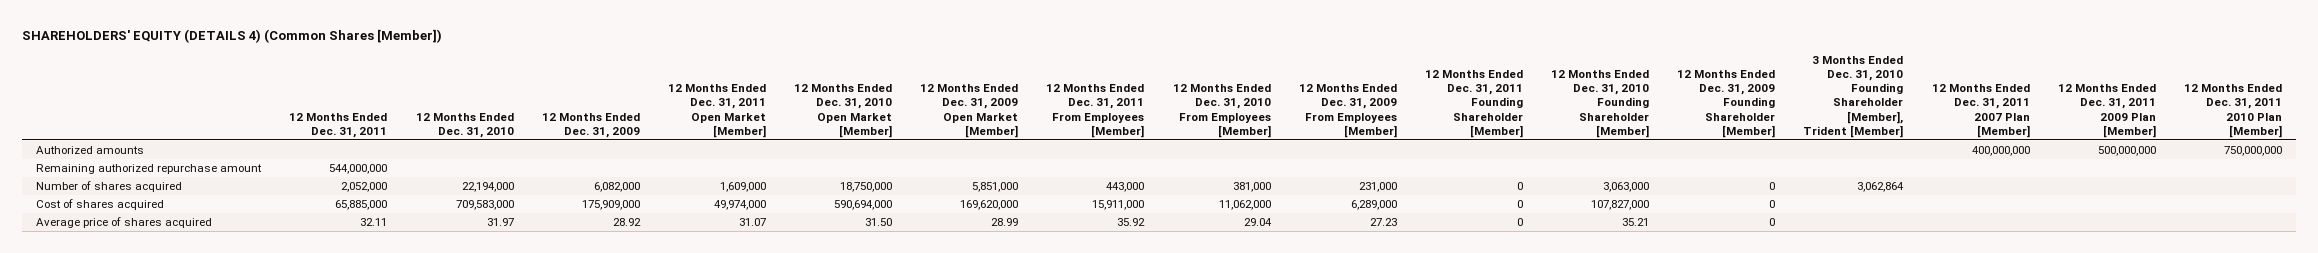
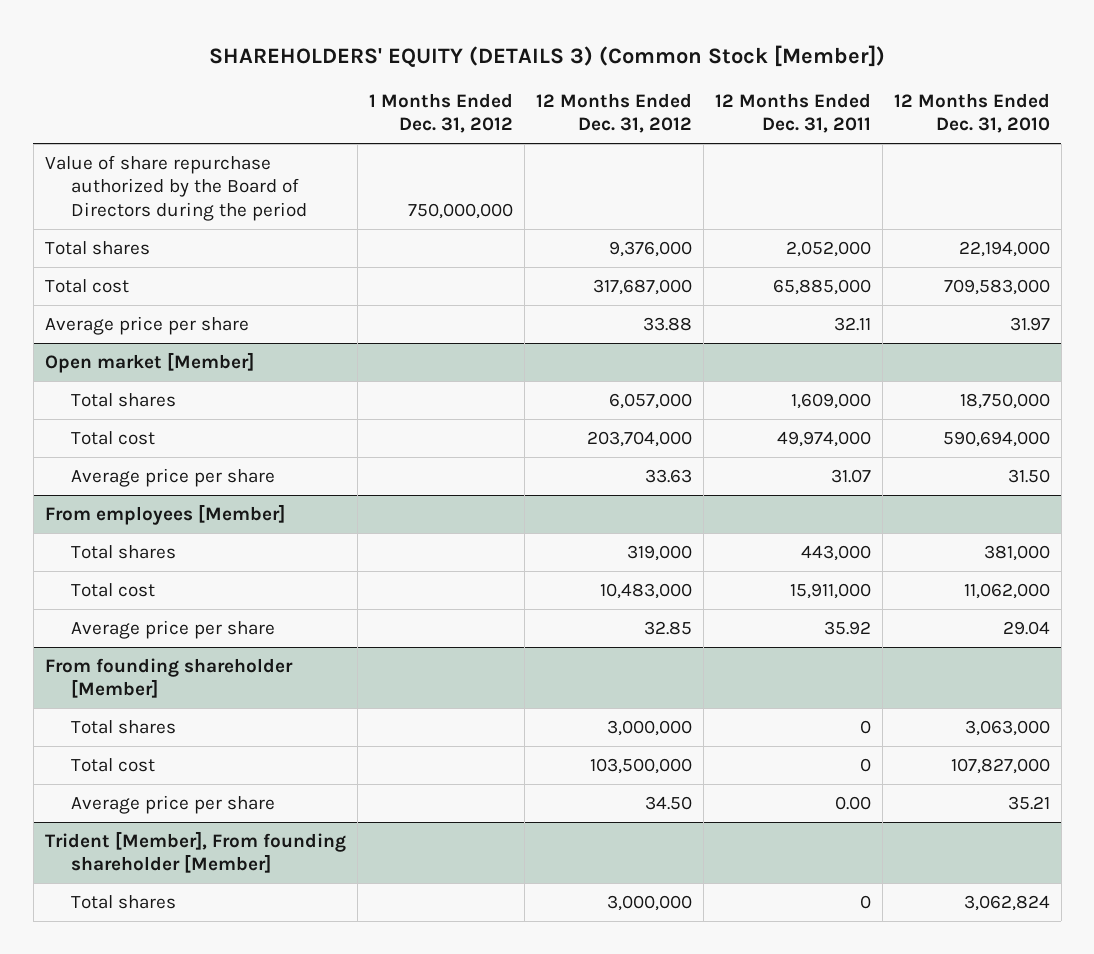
- SHAREHOLDERS' EQUITY (DETAILS 4) (Common Shares [Member])
+ SHAREHOLDERS' EQUITY (DETAILS 3) (Common Stock [Member])
- | 12 Months Ended Dec. 31, 2011 | 12 Months Ended Dec. 31, 2010 | 12 Months Ended Dec. 31, 2009 | 12 Months Ended Dec. 31, 2011 Open Market [Member] | 12 Months Ended Dec. 31, 2010 Open Market [Member] | 12 Months Ended Dec. 31, 2009 Open Market [Member] | 12 Months Ended Dec. 31, 2011 From Employees [Member] | 12 Months Ended Dec. 31, 2010 From Employees [Member] | 12 Months Ended Dec. 31, 2009 From Employees [Member] | 12 Months Ended Dec. 31, 2011 Founding Shareholder [Member] | 12 Months Ended Dec. 31, 2010 Founding Shareholder [Member] | 12 Months Ended Dec. 31, 2009 Founding Shareholder [Member] | 3 Months Ended Dec. 31, 2010 Founding Shareholder [Member], Trident [Member] | 12 Months Ended Dec. 31, 2011 2007 Plan [Member] | 12 Months Ended Dec. 31, 2011 2009 Plan [Member] | 12 Months Ended Dec. 31, 2011 2010 Plan [Member]
+ | 1 Months Ended Dec. 31, 2012 | 12 Months Ended Dec. 31, 2012 | 12 Months Ended Dec. 31, 2011 | 12 Months Ended Dec. 31, 2010
- Authorized amounts | | | | | | | | | | | | | | 400,000,000 | 500,000,000 | 750,000,000
- Remaining authorized repurchase amount | 544,000,000 | | | | | | | | | | | | | | |
- Number of shares acquired | 2,052,000 | 22,194,000 | 6,082,000 | 1,609,000 | 18,750,000 | 5,851,000 | 443,000 | 381,000 | 231,000 | 0 | 3,063,000 | 0 | 3,062,864 | | |
- Cost of shares acquired | 65,885,000 | 709,583,000 | 175,909,000 | 49,974,000 | 590,694,000 | 169,620,000 | 15,911,000 | 11,062,000 | 6,289,000 | 0 | 107,827,000 | 0 | | | |
- Average price of shares acquired | 32.11 | 31.97 | 28.92 | 31.07 | 31.50 | 28.99 | 35.92 | 29.04 | 27.23 | 0 | 35.21 | 0 | | | |
+ Value of share repurchase authorized by the Board of Directors during the period | 750,000,000 | | |
+ Total shares | | 9,376,000 | 2,052,000 | 22,194,000
+ Total cost | | 317,687,000 | 65,885,000 | 709,583,000
+ Average price per share | | 33.88 | 32.11 | 31.97
+ Open market [Member]
+ Total shares | | 6,057,000 | 1,609,000 | 18,750,000
+ Total cost | | 203,704,000 | 49,974,000 | 590,694,000
+ Average price per share | | 33.63 | 31.07 | 31.50
+ From employees [Member]
+ Total shares | | 319,000 | 443,000 | 381,000
+ Total cost | | 10,483,000 | 15,911,000 | 11,062,000
+ Average price per share | | 32.85 | 35.92 | 29.04
+ From founding shareholder [Member]
+ Total shares | | 3,000,000 | 0 | 3,063,000
+ Total cost | | 103,500,000 | 0 | 107,827,000
+ Average price per share | | 34.50 | 0.00 | 35.21
+ Trident [Member], From founding shareholder [Member]
+ Total shares | | 3,000,000 | 0 | 3,062,824

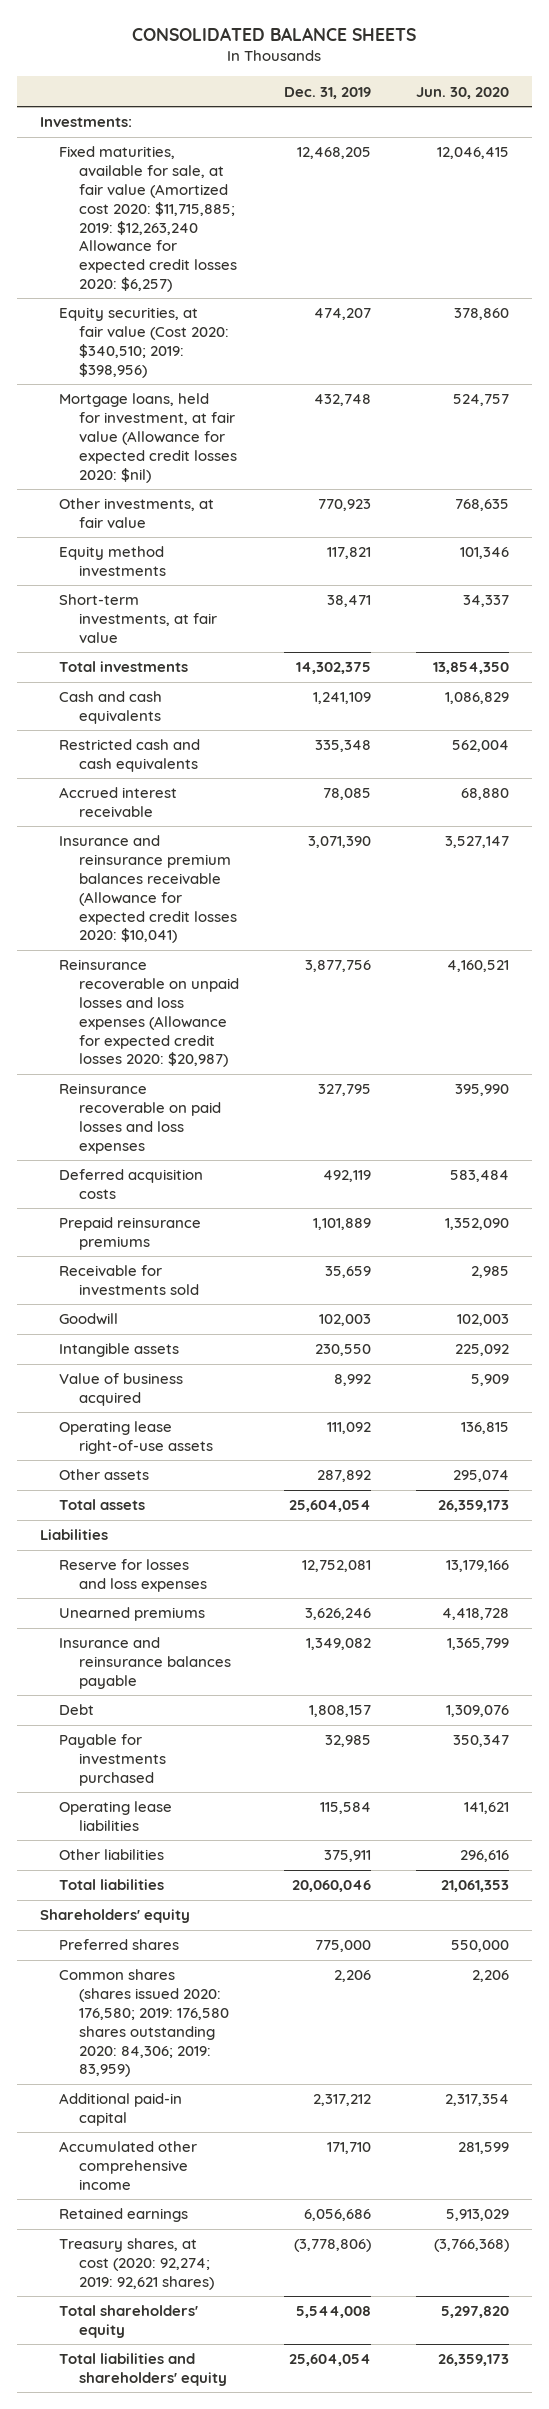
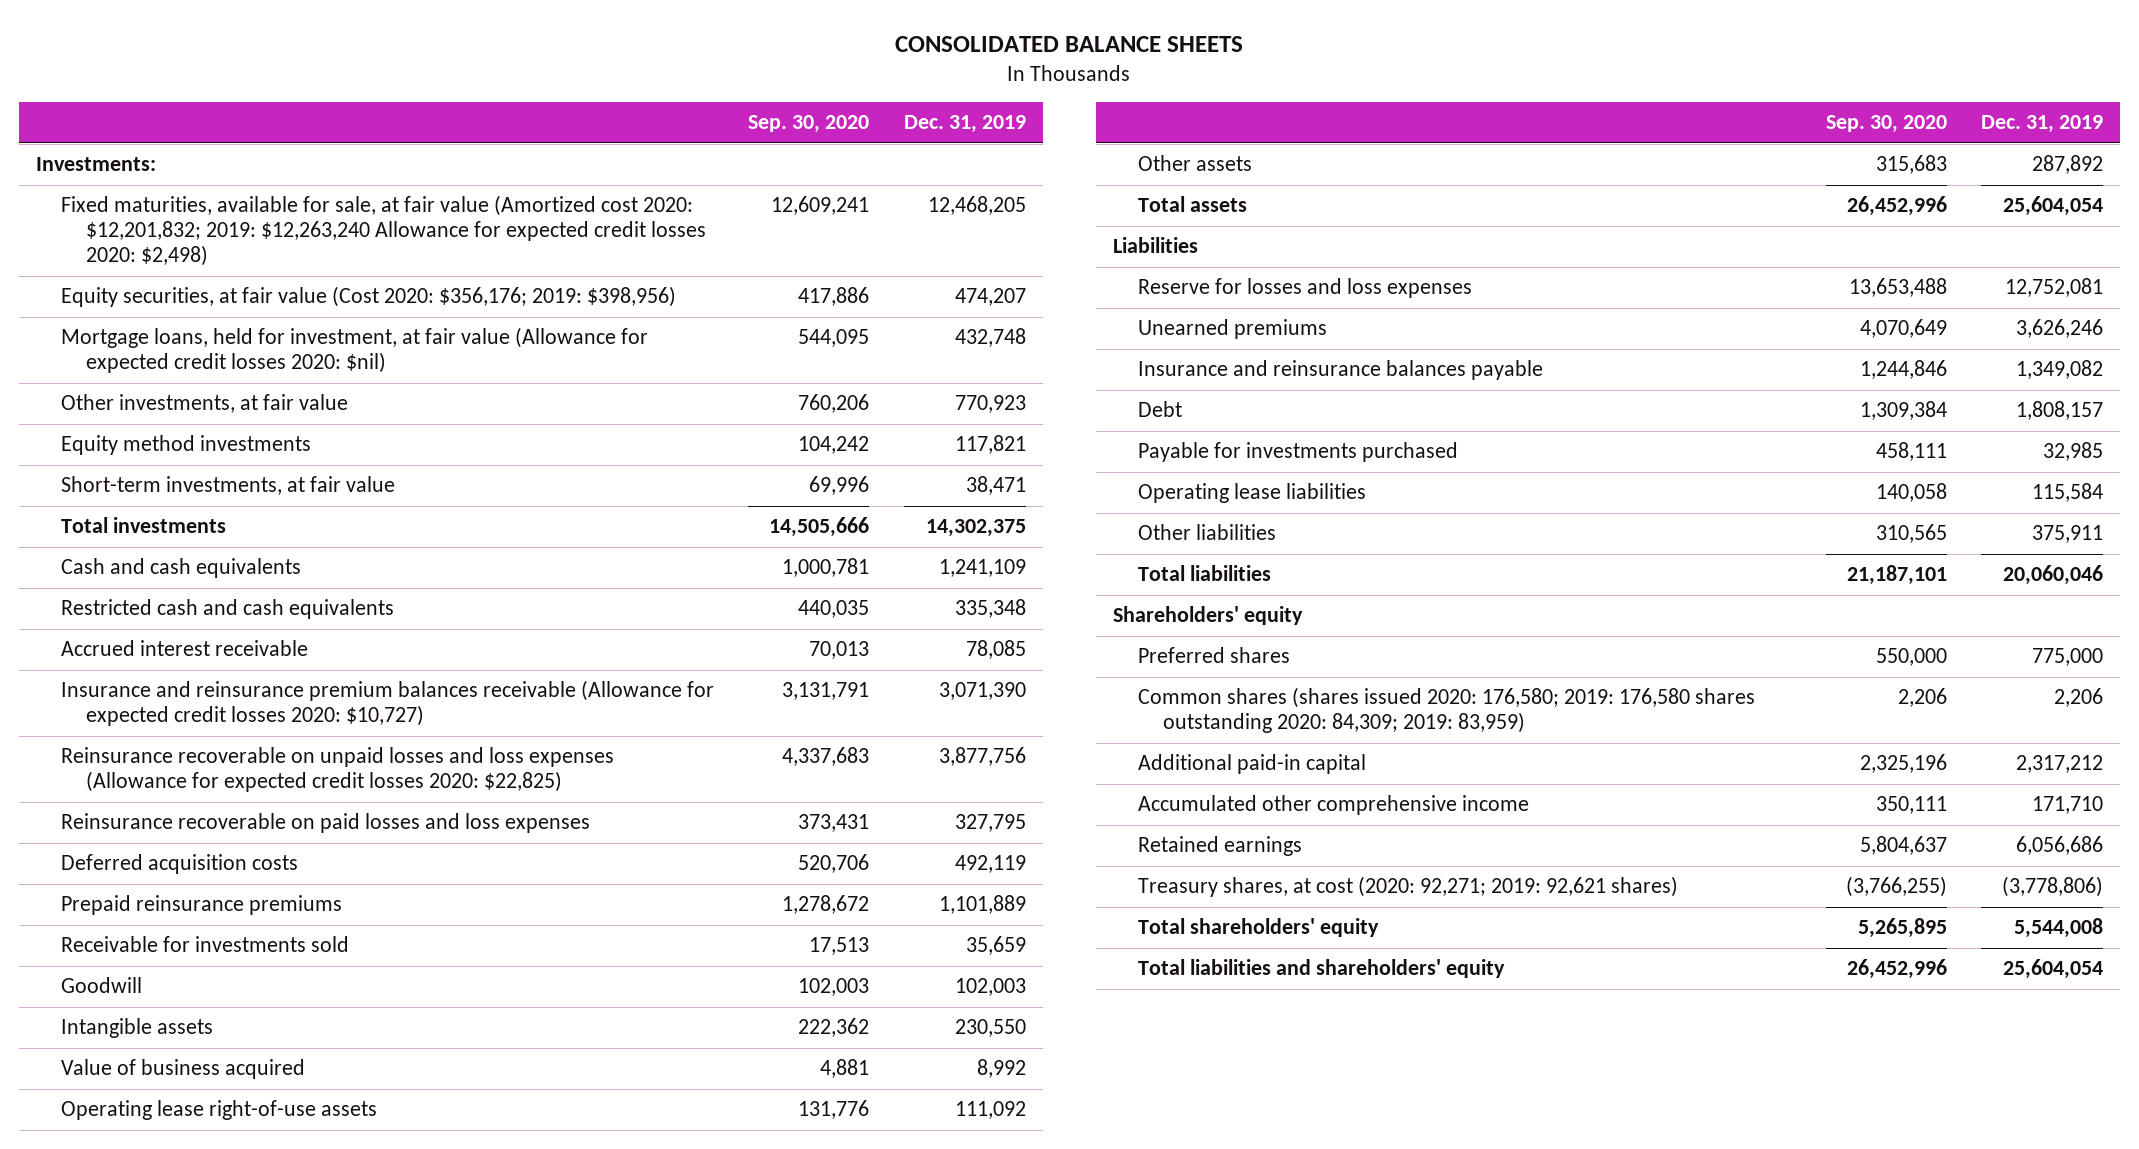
- | Dec. 31, 2019 | Jun. 30, 2020
+ | Sep. 30, 2020 | Dec. 31, 2019
- Fixed maturities, available for sale, at fair value (Amortized cost 2020: $11,715,885; 2019: $12,263,240 Allowance for expected credit losses 2020: $6,257) | 12,468,205 | 12,046,415
- Equity securities, at fair value (Cost 2020: $340,510; 2019: $398,956) | 474,207 | 378,860
+ Fixed maturities, available for sale, at fair value (Amortized cost 2020: $12,201,832; 2019: $12,263,240 Allowance for expected credit losses 2020: $2,498) | 12,609,241 | 12,468,205
+ Equity securities, at fair value (Cost 2020: $356,176; 2019: $398,956) | 417,886 | 474,207
- Insurance and reinsurance premium balances receivable (Allowance for expected credit losses 2020: $10,041) | 3,071,390 | 3,527,147
- Reinsurance recoverable on unpaid losses and loss expenses (Allowance for expected credit losses 2020: $20,987) | 3,877,756 | 4,160,521
+ Insurance and reinsurance premium balances receivable (Allowance for expected credit losses 2020: $10,727) | 3,131,791 | 3,071,390
+ Reinsurance recoverable on unpaid losses and loss expenses (Allowance for expected credit losses 2020: $22,825) | 4,337,683 | 3,877,756
- Common shares (shares issued 2020: 176,580; 2019: 176,580 shares outstanding 2020: 84,306; 2019: 83,959) | 2,206 | 2,206
+ Common shares (shares issued 2020: 176,580; 2019: 176,580 shares outstanding 2020: 84,309; 2019: 83,959) | 2,206 | 2,206
- Treasury shares, at cost (2020: 92,274; 2019: 92,621 shares) | (3,778,806) | (3,766,368)
+ Treasury shares, at cost (2020: 92,271; 2019: 92,621 shares) | (3,766,255) | (3,778,806)

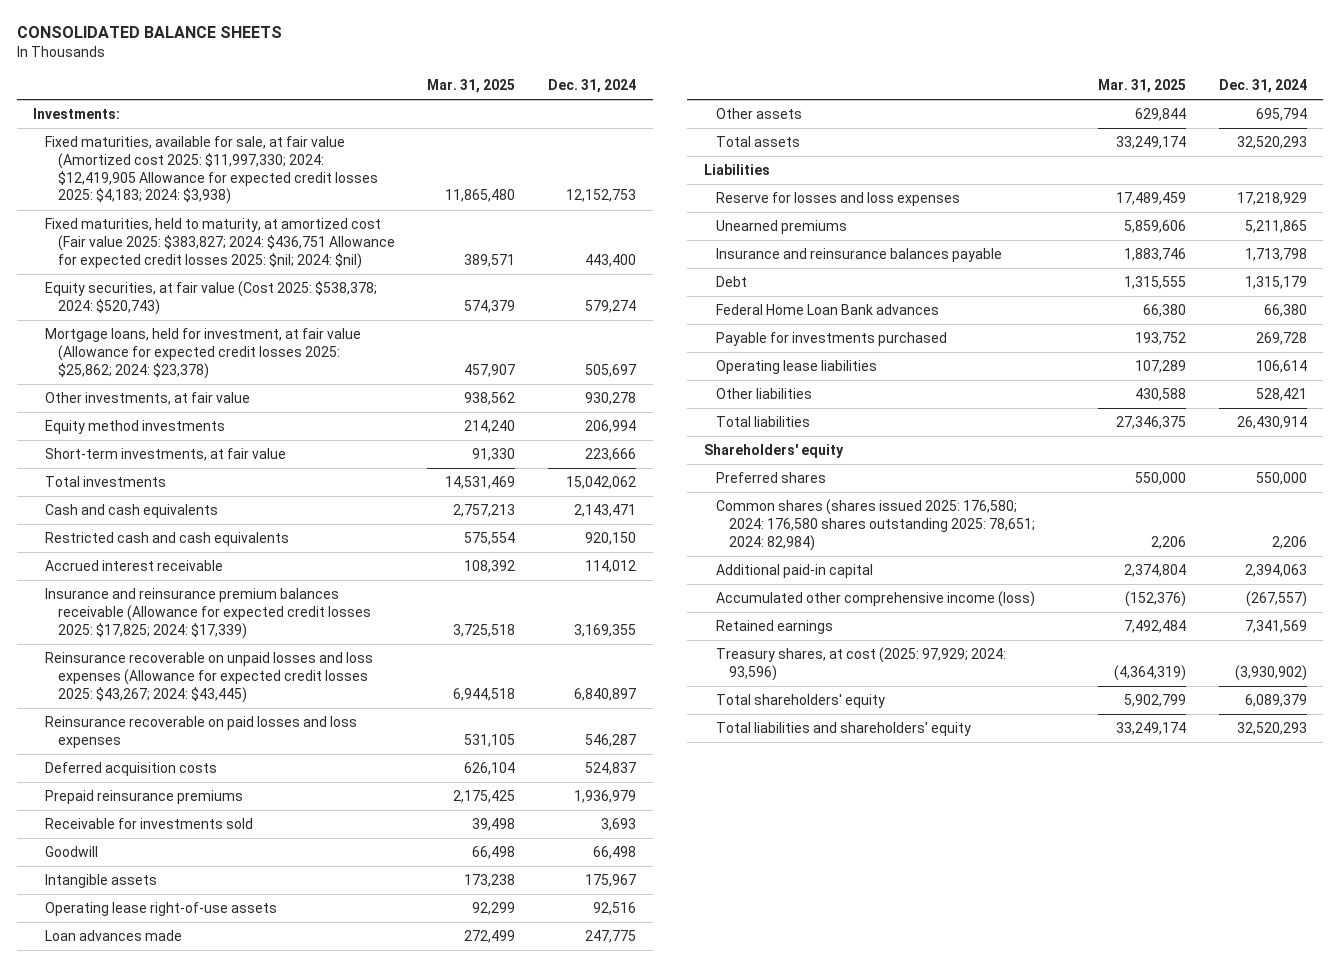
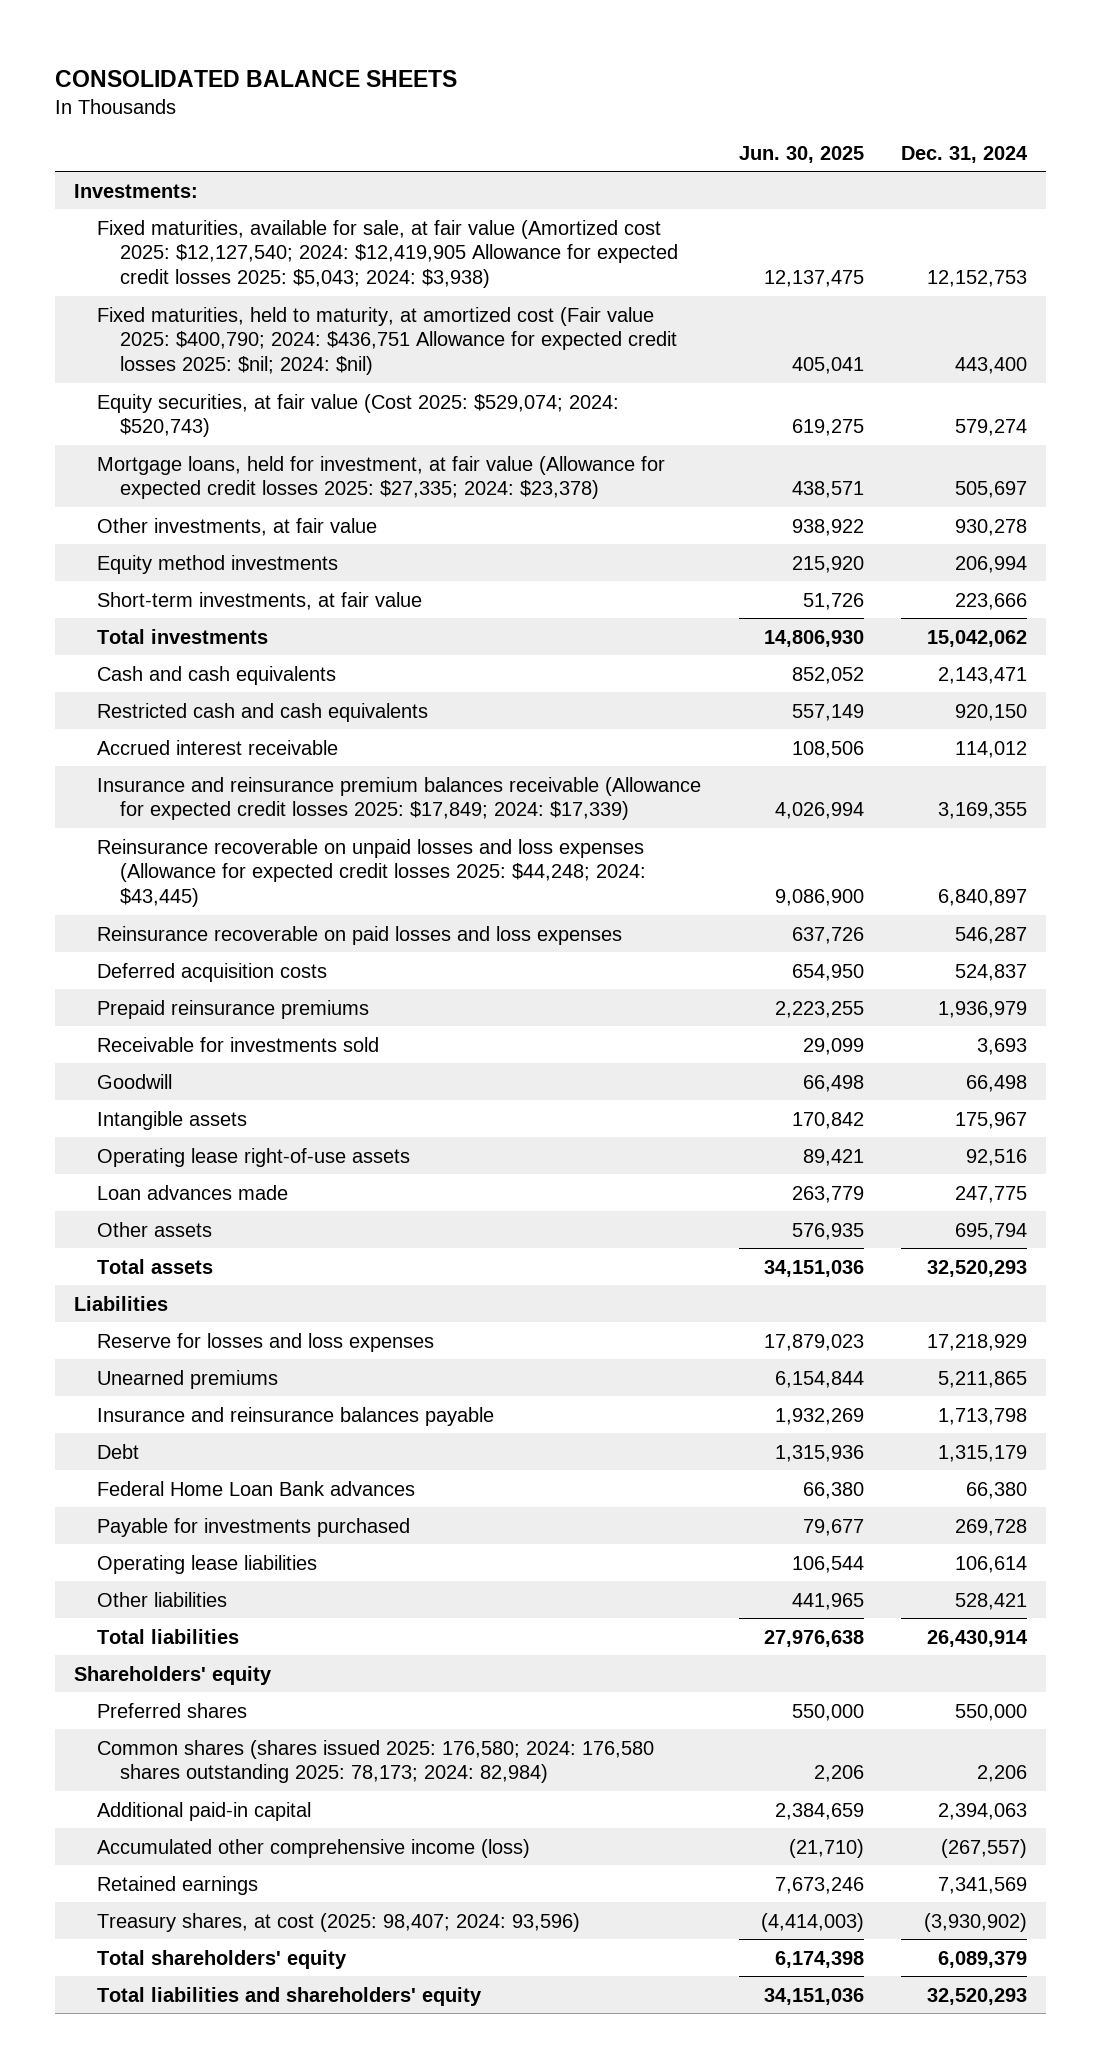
- | Mar. 31, 2025 | Dec. 31, 2024
+ | Jun. 30, 2025 | Dec. 31, 2024
- Fixed maturities, available for sale, at fair value (Amortized cost 2025: $11,997,330; 2024: $12,419,905 Allowance for expected credit losses 2025: $4,183; 2024: $3,938) | 11,865,480 | 12,152,753
- Fixed maturities, held to maturity, at amortized cost (Fair value 2025: $383,827; 2024: $436,751 Allowance for expected credit losses 2025: $nil; 2024: $nil) | 389,571 | 443,400
- Equity securities, at fair value (Cost 2025: $538,378; 2024: $520,743) | 574,379 | 579,274
- Mortgage loans, held for investment, at fair value (Allowance for expected credit losses 2025: $25,862; 2024: $23,378) | 457,907 | 505,697
+ Fixed maturities, available for sale, at fair value (Amortized cost 2025: $12,127,540; 2024: $12,419,905 Allowance for expected credit losses 2025: $5,043; 2024: $3,938) | 12,137,475 | 12,152,753
+ Fixed maturities, held to maturity, at amortized cost (Fair value 2025: $400,790; 2024: $436,751 Allowance for expected credit losses 2025: $nil; 2024: $nil) | 405,041 | 443,400
+ Equity securities, at fair value (Cost 2025: $529,074; 2024: $520,743) | 619,275 | 579,274
+ Mortgage loans, held for investment, at fair value (Allowance for expected credit losses 2025: $27,335; 2024: $23,378) | 438,571 | 505,697
- Insurance and reinsurance premium balances receivable (Allowance for expected credit losses 2025: $17,825; 2024: $17,339) | 3,725,518 | 3,169,355
- Reinsurance recoverable on unpaid losses and loss expenses (Allowance for expected credit losses 2025: $43,267; 2024: $43,445) | 6,944,518 | 6,840,897
+ Insurance and reinsurance premium balances receivable (Allowance for expected credit losses 2025: $17,849; 2024: $17,339) | 4,026,994 | 3,169,355
+ Reinsurance recoverable on unpaid losses and loss expenses (Allowance for expected credit losses 2025: $44,248; 2024: $43,445) | 9,086,900 | 6,840,897
- Common shares (shares issued 2025: 176,580; 2024: 176,580 shares outstanding 2025: 78,651; 2024: 82,984) | 2,206 | 2,206
+ Common shares (shares issued 2025: 176,580; 2024: 176,580 shares outstanding 2025: 78,173; 2024: 82,984) | 2,206 | 2,206
- Treasury shares, at cost (2025: 97,929; 2024: 93,596) | (4,364,319) | (3,930,902)
+ Treasury shares, at cost (2025: 98,407; 2024: 93,596) | (4,414,003) | (3,930,902)

